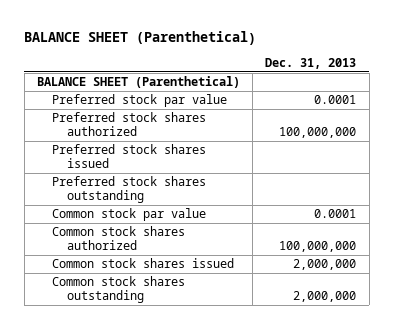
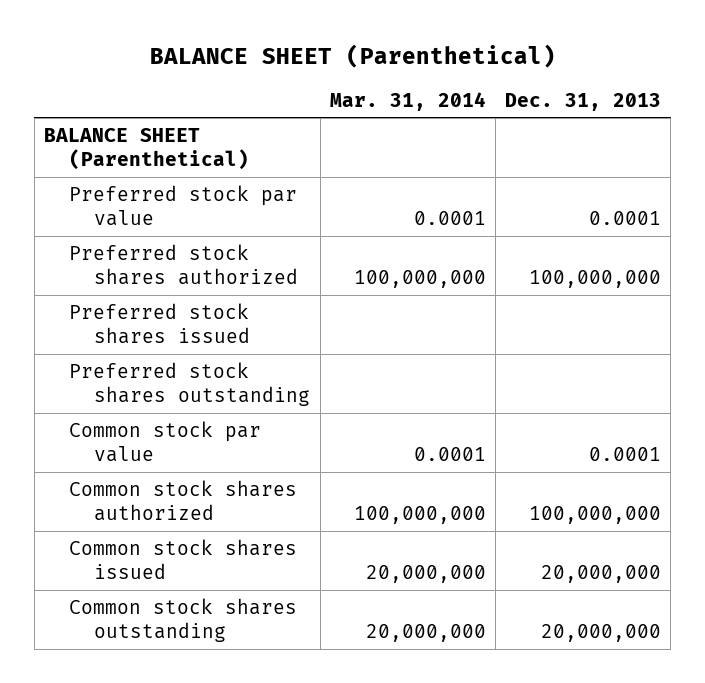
- | Dec. 31, 2013
+ | Mar. 31, 2014 | Dec. 31, 2013
- Common stock shares issued | 2,000,000
- Common stock shares outstanding | 2,000,000
+ Common stock shares issued | 20,000,000 | 20,000,000
+ Common stock shares outstanding | 20,000,000 | 20,000,000

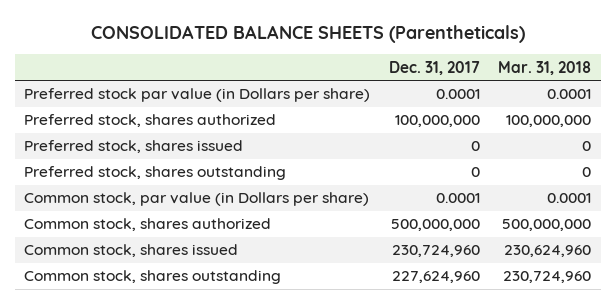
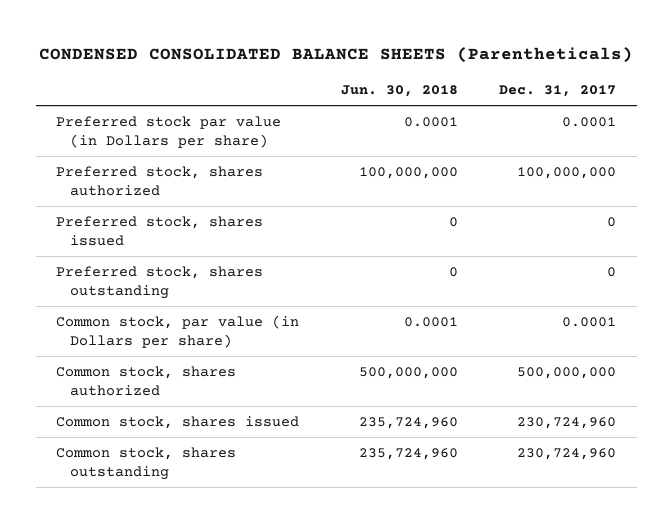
- CONSOLIDATED BALANCE SHEETS (Parentheticals)
+ CONDENSED CONSOLIDATED BALANCE SHEETS (Parentheticals)
- | Dec. 31, 2017 | Mar. 31, 2018
+ | Jun. 30, 2018 | Dec. 31, 2017
- Common stock, shares outstanding | 227,624,960 | 230,724,960
+ Common stock, shares outstanding | 235,724,960 | 230,724,960

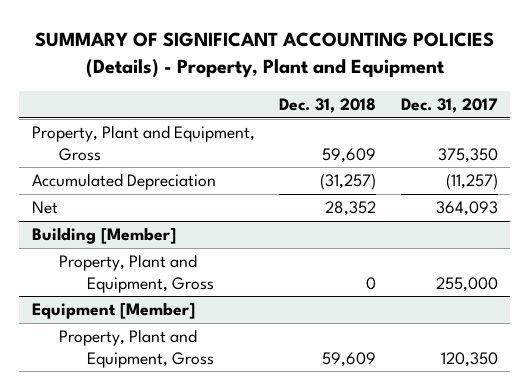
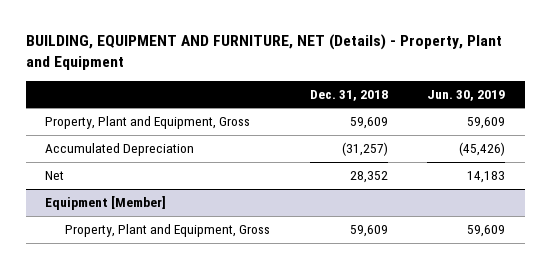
- SUMMARY OF SIGNIFICANT ACCOUNTING POLICIES (Details) - Property, Plant and Equipment
+ BUILDING, EQUIPMENT AND FURNITURE, NET (Details) - Property, Plant and Equipment
- | Dec. 31, 2018 | Dec. 31, 2017
+ | Dec. 31, 2018 | Jun. 30, 2019
- Building [Member]
- Property, Plant and Equipment, Gross | 0 | 255,000

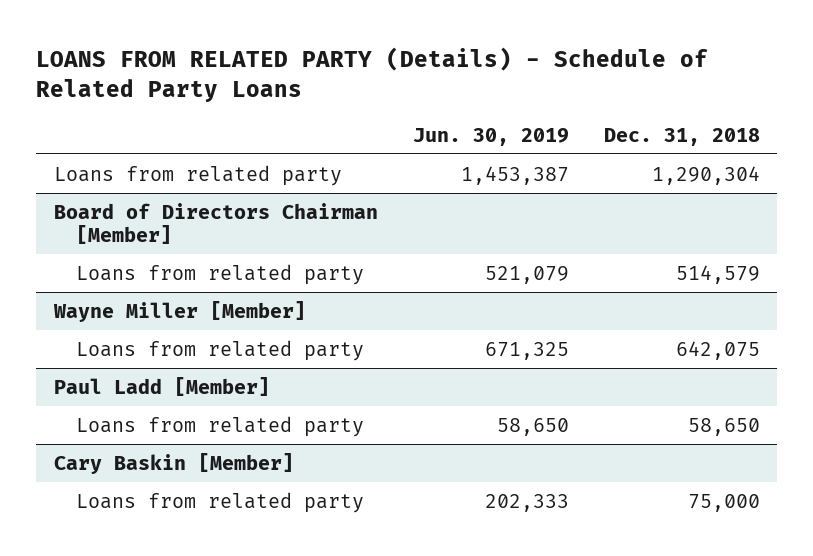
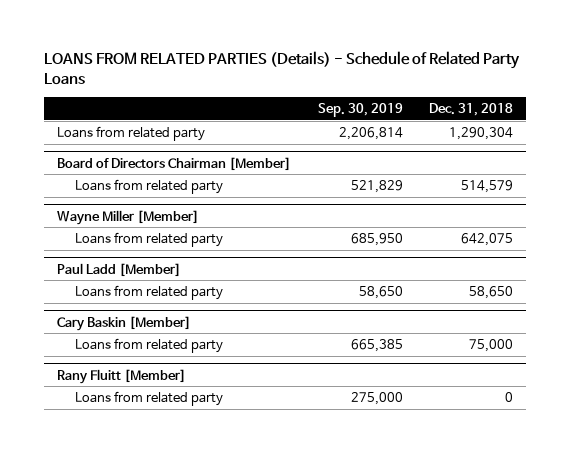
- LOANS FROM RELATED PARTY (Details) - Schedule of Related Party Loans
+ LOANS FROM RELATED PARTIES (Details) - Schedule of Related Party Loans
- | Jun. 30, 2019 | Dec. 31, 2018
+ | Sep. 30, 2019 | Dec. 31, 2018
+ Rany Fluitt [Member]
+ Loans from related party | 275,000 | 0

